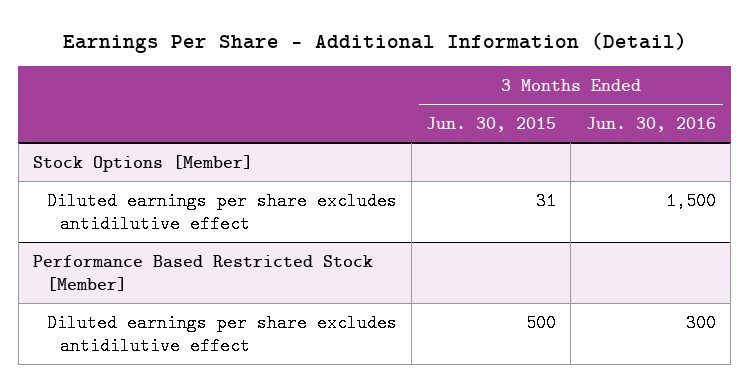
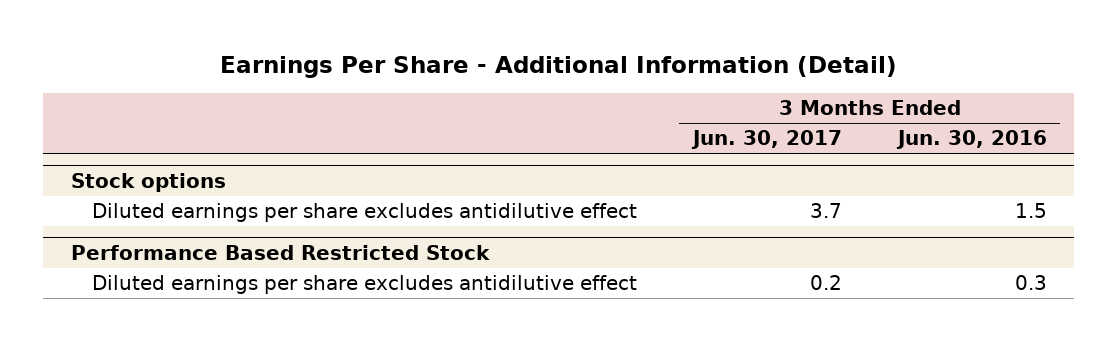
- | 3 Months Ended Jun. 30, 2015 | 3 Months Ended Jun. 30, 2016
+ | 3 Months Ended Jun. 30, 2017 | 3 Months Ended Jun. 30, 2016
- Stock Options [Member]
- Diluted earnings per share excludes antidilutive effect | 31 | 1,500
- Performance Based Restricted Stock [Member]
- Diluted earnings per share excludes antidilutive effect | 500 | 300
+ Stock options
+ Diluted earnings per share excludes antidilutive effect | 3.7 | 1.5
+ Performance Based Restricted Stock
+ Diluted earnings per share excludes antidilutive effect | 0.2 | 0.3

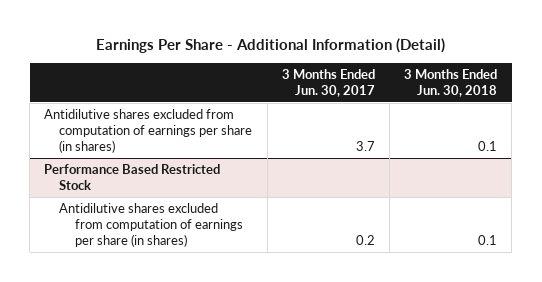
- | 3 Months Ended Jun. 30, 2017 | 3 Months Ended Jun. 30, 2016
+ | 3 Months Ended Jun. 30, 2017 | 3 Months Ended Jun. 30, 2018
- Stock options
- Diluted earnings per share excludes antidilutive effect | 3.7 | 1.5
+ Antidilutive shares excluded from computation of earnings per share (in shares) | 3.7 | 0.1
@ Performance Based Restricted Stock
- Diluted earnings per share excludes antidilutive effect | 0.2 | 0.3
+ Antidilutive shares excluded from computation of earnings per share (in shares) | 0.2 | 0.1

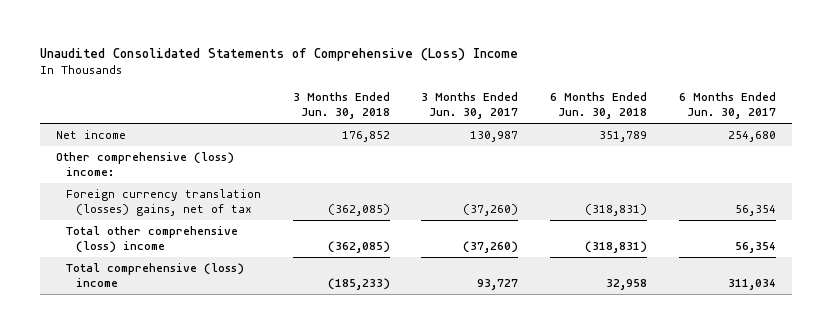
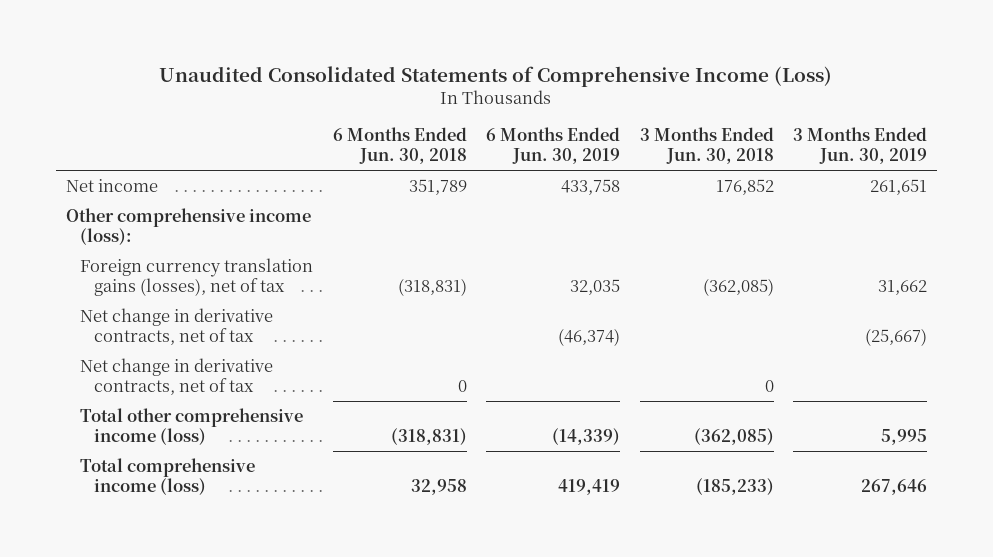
- Unaudited Consolidated Statements of Comprehensive (Loss) Income
+ Unaudited Consolidated Statements of Comprehensive Income (Loss)
- | 3 Months Ended Jun. 30, 2018 | 3 Months Ended Jun. 30, 2017 | 6 Months Ended Jun. 30, 2018 | 6 Months Ended Jun. 30, 2017
+ | 6 Months Ended Jun. 30, 2018 | 6 Months Ended Jun. 30, 2019 | 3 Months Ended Jun. 30, 2018 | 3 Months Ended Jun. 30, 2019
- Other comprehensive (loss) income:
- Foreign currency translation (losses) gains, net of tax | (362,085) | (37,260) | (318,831) | 56,354
- Total other comprehensive (loss) income | (362,085) | (37,260) | (318,831) | 56,354
- Total comprehensive (loss) income | (185,233) | 93,727 | 32,958 | 311,034
+ Other comprehensive income (loss):
+ Foreign currency translation gains (losses), net of tax | (318,831) | 32,035 | (362,085) | 31,662
+ Net change in derivative contracts, net of tax | | (46,374) | | (25,667)
+ Net change in derivative contracts, net of tax | 0 | | 0 |
+ Total other comprehensive income (loss) | (318,831) | (14,339) | (362,085) | 5,995
+ Total comprehensive income (loss) | 32,958 | 419,419 | (185,233) | 267,646

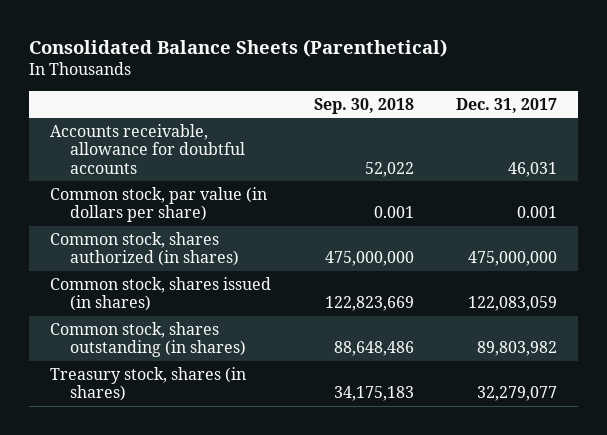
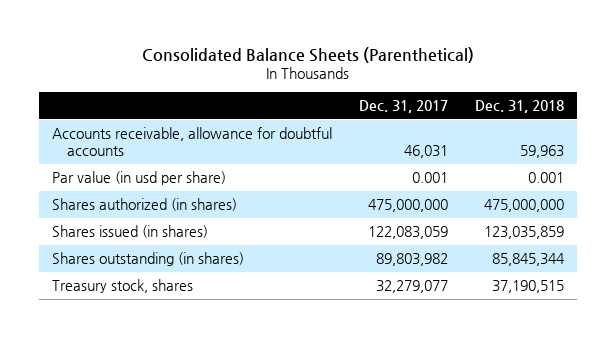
- | Sep. 30, 2018 | Dec. 31, 2017
+ | Dec. 31, 2017 | Dec. 31, 2018
- Common stock, par value (in dollars per share) | 0.001 | 0.001
- Common stock, shares authorized (in shares) | 475,000,000 | 475,000,000
- Common stock, shares issued (in shares) | 122,823,669 | 122,083,059
- Common stock, shares outstanding (in shares) | 88,648,486 | 89,803,982
- Treasury stock, shares (in shares) | 34,175,183 | 32,279,077
+ Par value (in usd per share) | 0.001 | 0.001
+ Shares authorized (in shares) | 475,000,000 | 475,000,000
+ Shares issued (in shares) | 122,083,059 | 123,035,859
+ Shares outstanding (in shares) | 89,803,982 | 85,845,344
+ Treasury stock, shares | 32,279,077 | 37,190,515

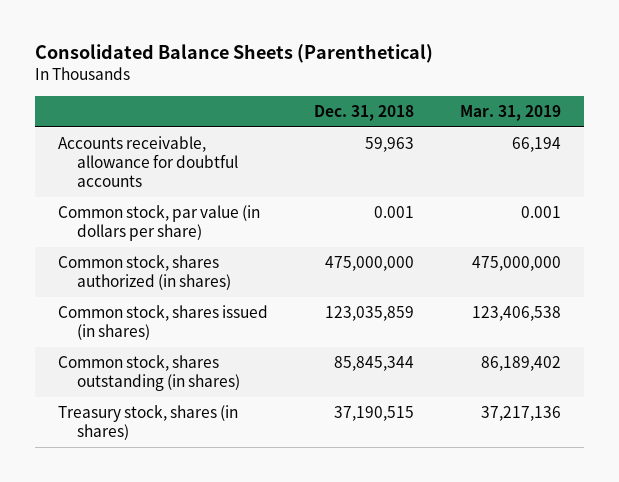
- | Dec. 31, 2017 | Dec. 31, 2018
+ | Dec. 31, 2018 | Mar. 31, 2019
- Par value (in usd per share) | 0.001 | 0.001
- Shares authorized (in shares) | 475,000,000 | 475,000,000
- Shares issued (in shares) | 122,083,059 | 123,035,859
- Shares outstanding (in shares) | 89,803,982 | 85,845,344
- Treasury stock, shares | 32,279,077 | 37,190,515
+ Common stock, par value (in dollars per share) | 0.001 | 0.001
+ Common stock, shares authorized (in shares) | 475,000,000 | 475,000,000
+ Common stock, shares issued (in shares) | 123,035,859 | 123,406,538
+ Common stock, shares outstanding (in shares) | 85,845,344 | 86,189,402
+ Treasury stock, shares (in shares) | 37,190,515 | 37,217,136

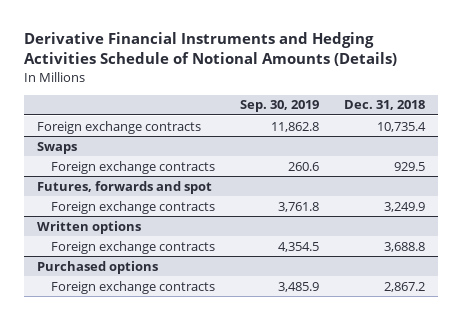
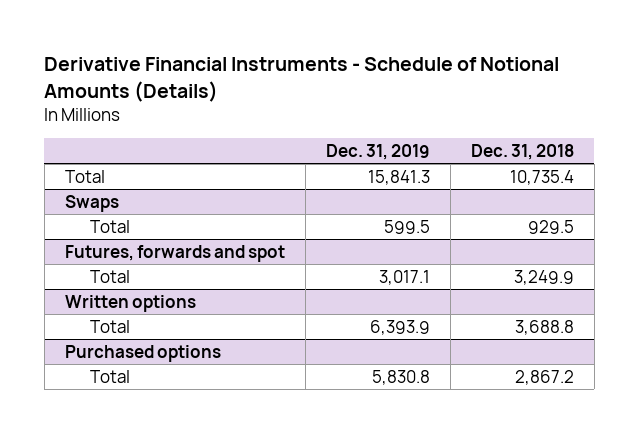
- Derivative Financial Instruments and Hedging Activities Schedule of Notional Amounts (Details)
+ Derivative Financial Instruments - Schedule of Notional Amounts (Details)
- | Sep. 30, 2019 | Dec. 31, 2018
+ | Dec. 31, 2019 | Dec. 31, 2018
- Foreign exchange contracts | 11,862.8 | 10,735.4
+ Total | 15,841.3 | 10,735.4
@ Swaps
- Foreign exchange contracts | 260.6 | 929.5
+ Total | 599.5 | 929.5
@ Futures, forwards and spot
- Foreign exchange contracts | 3,761.8 | 3,249.9
+ Total | 3,017.1 | 3,249.9
@ Written options
- Foreign exchange contracts | 4,354.5 | 3,688.8
+ Total | 6,393.9 | 3,688.8
@ Purchased options
- Foreign exchange contracts | 3,485.9 | 2,867.2
+ Total | 5,830.8 | 2,867.2

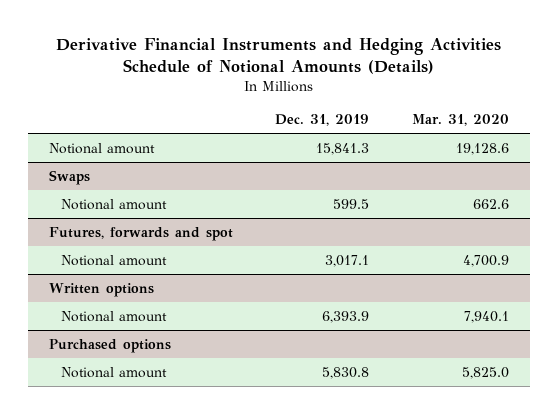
- Derivative Financial Instruments - Schedule of Notional Amounts (Details)
+ Derivative Financial Instruments and Hedging Activities Schedule of Notional Amounts (Details)
- | Dec. 31, 2019 | Dec. 31, 2018
+ | Dec. 31, 2019 | Mar. 31, 2020
- Total | 15,841.3 | 10,735.4
+ Notional amount | 15,841.3 | 19,128.6
@ Swaps
- Total | 599.5 | 929.5
+ Notional amount | 599.5 | 662.6
@ Futures, forwards and spot
- Total | 3,017.1 | 3,249.9
+ Notional amount | 3,017.1 | 4,700.9
@ Written options
- Total | 6,393.9 | 3,688.8
+ Notional amount | 6,393.9 | 7,940.1
@ Purchased options
- Total | 5,830.8 | 2,867.2
+ Notional amount | 5,830.8 | 5,825.0

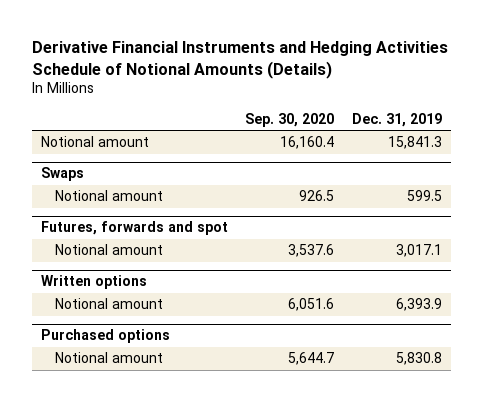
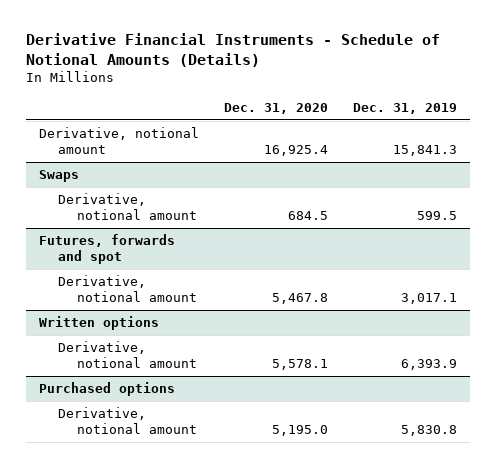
- Derivative Financial Instruments and Hedging Activities Schedule of Notional Amounts (Details)
+ Derivative Financial Instruments - Schedule of Notional Amounts (Details)
- | Sep. 30, 2020 | Dec. 31, 2019
+ | Dec. 31, 2020 | Dec. 31, 2019
- Notional amount | 16,160.4 | 15,841.3
+ Derivative, notional amount | 16,925.4 | 15,841.3
@ Swaps
- Notional amount | 926.5 | 599.5
+ Derivative, notional amount | 684.5 | 599.5
@ Futures, forwards and spot
- Notional amount | 3,537.6 | 3,017.1
+ Derivative, notional amount | 5,467.8 | 3,017.1
@ Written options
- Notional amount | 6,051.6 | 6,393.9
+ Derivative, notional amount | 5,578.1 | 6,393.9
@ Purchased options
- Notional amount | 5,644.7 | 5,830.8
+ Derivative, notional amount | 5,195.0 | 5,830.8

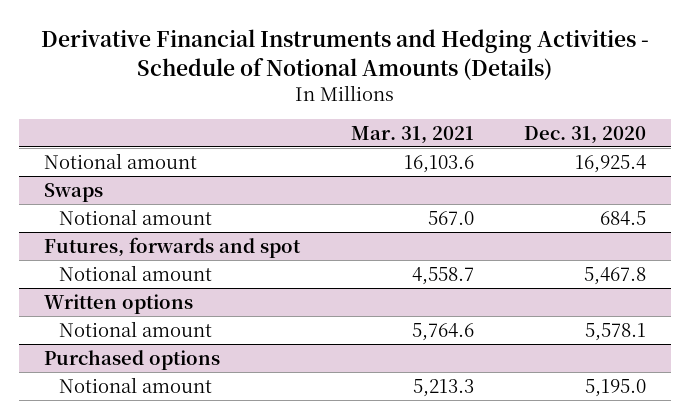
- Derivative Financial Instruments - Schedule of Notional Amounts (Details)
+ Derivative Financial Instruments and Hedging Activities - Schedule of Notional Amounts (Details)
- | Dec. 31, 2020 | Dec. 31, 2019
+ | Mar. 31, 2021 | Dec. 31, 2020
- Derivative, notional amount | 16,925.4 | 15,841.3
+ Notional amount | 16,103.6 | 16,925.4
@ Swaps
- Derivative, notional amount | 684.5 | 599.5
+ Notional amount | 567.0 | 684.5
@ Futures, forwards and spot
- Derivative, notional amount | 5,467.8 | 3,017.1
+ Notional amount | 4,558.7 | 5,467.8
@ Written options
- Derivative, notional amount | 5,578.1 | 6,393.9
+ Notional amount | 5,764.6 | 5,578.1
@ Purchased options
- Derivative, notional amount | 5,195.0 | 5,830.8
+ Notional amount | 5,213.3 | 5,195.0

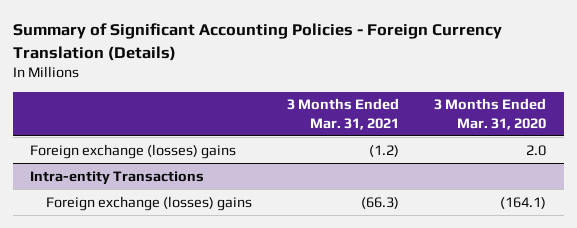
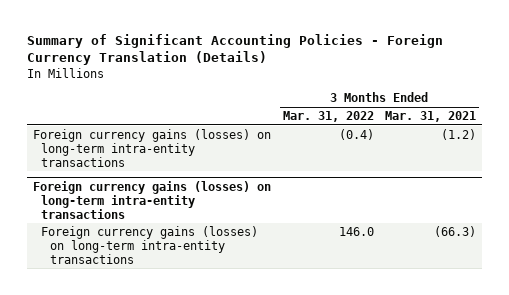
- | 3 Months Ended Mar. 31, 2021 | 3 Months Ended Mar. 31, 2020
+ | 3 Months Ended Mar. 31, 2022 | 3 Months Ended Mar. 31, 2021
- Foreign exchange (losses) gains | (1.2) | 2.0
- Intra-entity Transactions
- Foreign exchange (losses) gains | (66.3) | (164.1)
+ Foreign currency gains (losses) on long-term intra-entity transactions | (0.4) | (1.2)
+ Foreign currency gains (losses) on long-term intra-entity transactions
+ Foreign currency gains (losses) on long-term intra-entity transactions | 146.0 | (66.3)

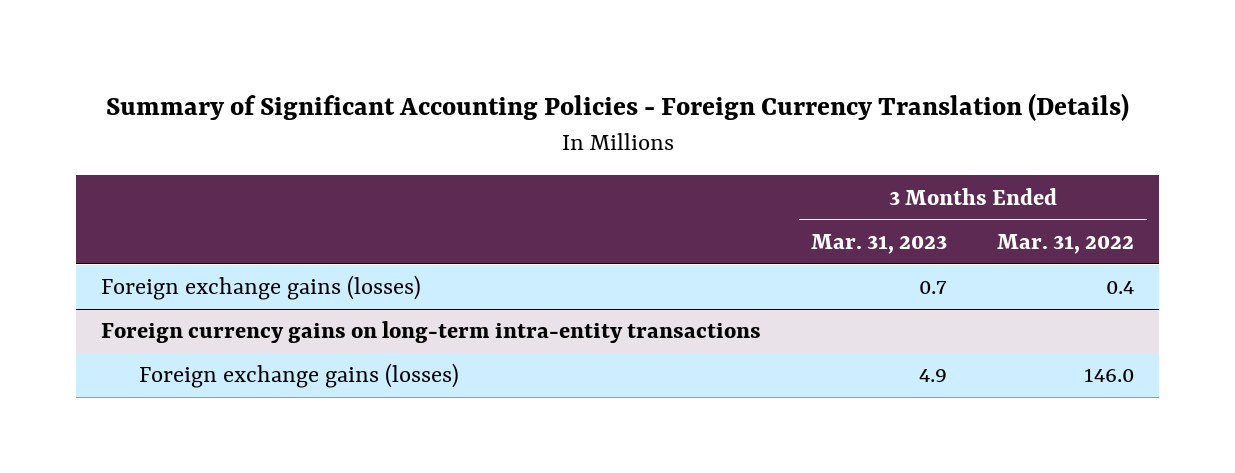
- | 3 Months Ended Mar. 31, 2022 | 3 Months Ended Mar. 31, 2021
+ | 3 Months Ended Mar. 31, 2023 | 3 Months Ended Mar. 31, 2022
- Foreign currency gains (losses) on long-term intra-entity transactions | (0.4) | (1.2)
- Foreign currency gains (losses) on long-term intra-entity transactions
- Foreign currency gains (losses) on long-term intra-entity transactions | 146.0 | (66.3)
+ Foreign exchange gains (losses) | 0.7 | 0.4
+ Foreign currency gains on long-term intra-entity transactions
+ Foreign exchange gains (losses) | 4.9 | 146.0

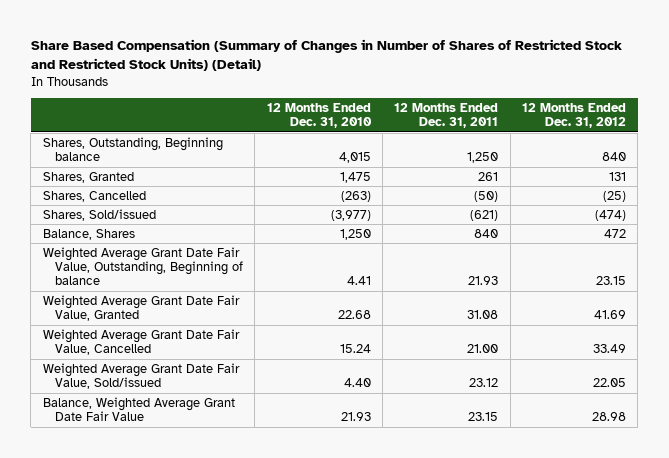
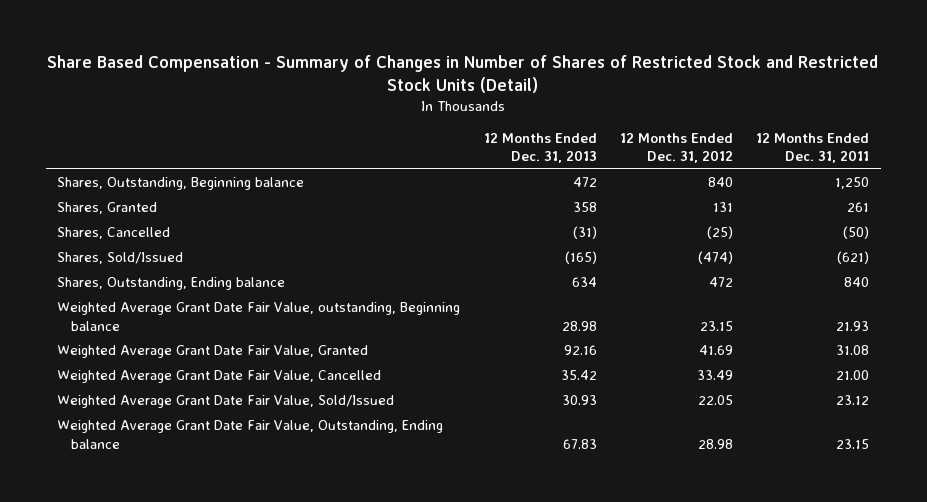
- Share Based Compensation (Summary of Changes in Number of Shares of Restricted Stock and Restricted Stock Units) (Detail)
+ Share Based Compensation - Summary of Changes in Number of Shares of Restricted Stock and Restricted Stock Units (Detail)
- | 12 Months Ended Dec. 31, 2010 | 12 Months Ended Dec. 31, 2011 | 12 Months Ended Dec. 31, 2012
+ | 12 Months Ended Dec. 31, 2013 | 12 Months Ended Dec. 31, 2012 | 12 Months Ended Dec. 31, 2011
- Shares, Sold/issued | (3,977) | (621) | (474)
- Balance, Shares | 1,250 | 840 | 472
- Weighted Average Grant Date Fair Value, Outstanding, Beginning of balance | 4.41 | 21.93 | 23.15
+ Shares, Sold/Issued | (165) | (474) | (621)
+ Shares, Outstanding, Ending balance | 634 | 472 | 840
+ Weighted Average Grant Date Fair Value, outstanding, Beginning balance | 28.98 | 23.15 | 21.93
- Weighted Average Grant Date Fair Value, Sold/issued | 4.40 | 23.12 | 22.05
- Balance, Weighted Average Grant Date Fair Value | 21.93 | 23.15 | 28.98
+ Weighted Average Grant Date Fair Value, Sold/Issued | 30.93 | 22.05 | 23.12
+ Weighted Average Grant Date Fair Value, Outstanding, Ending balance | 67.83 | 28.98 | 23.15

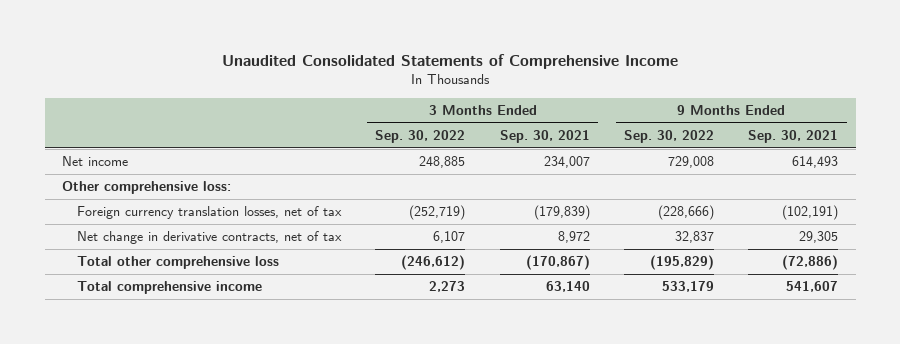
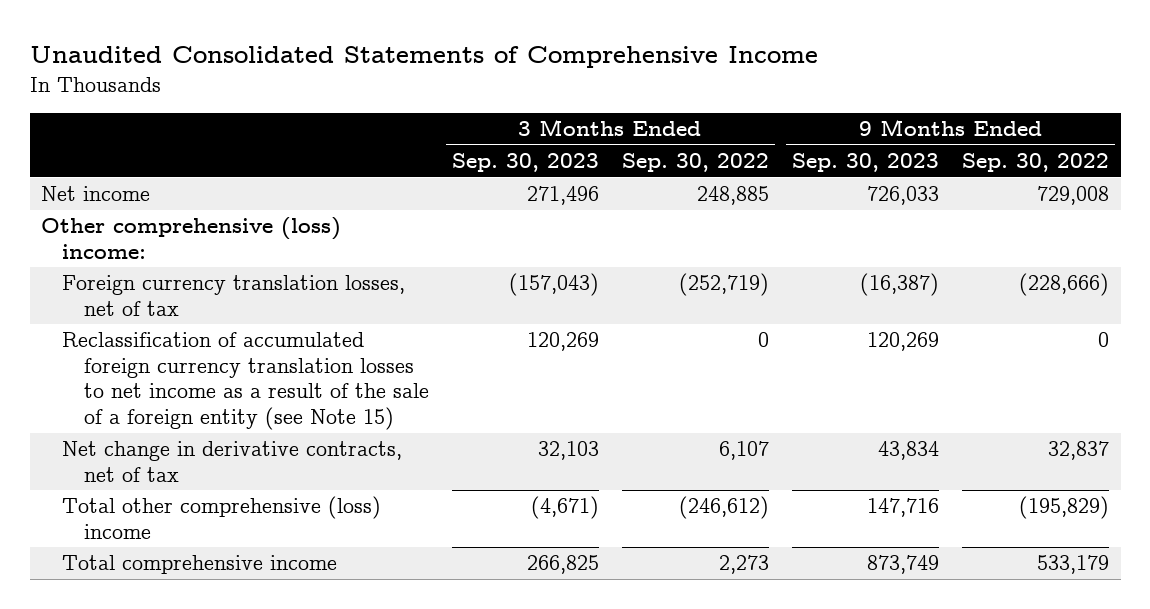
- | 3 Months Ended Sep. 30, 2022 | 3 Months Ended Sep. 30, 2021 | 9 Months Ended Sep. 30, 2022 | 9 Months Ended Sep. 30, 2021
+ | 3 Months Ended Sep. 30, 2023 | 3 Months Ended Sep. 30, 2022 | 9 Months Ended Sep. 30, 2023 | 9 Months Ended Sep. 30, 2022
- Other comprehensive loss:
+ Other comprehensive (loss) income:
+ Reclassification of accumulated foreign currency translation losses to net income as a result of the sale of a foreign entity (see Note 15) | 120,269 | 0 | 120,269 | 0
- Total other comprehensive loss | (246,612) | (170,867) | (195,829) | (72,886)
+ Total other comprehensive (loss) income | (4,671) | (246,612) | 147,716 | (195,829)

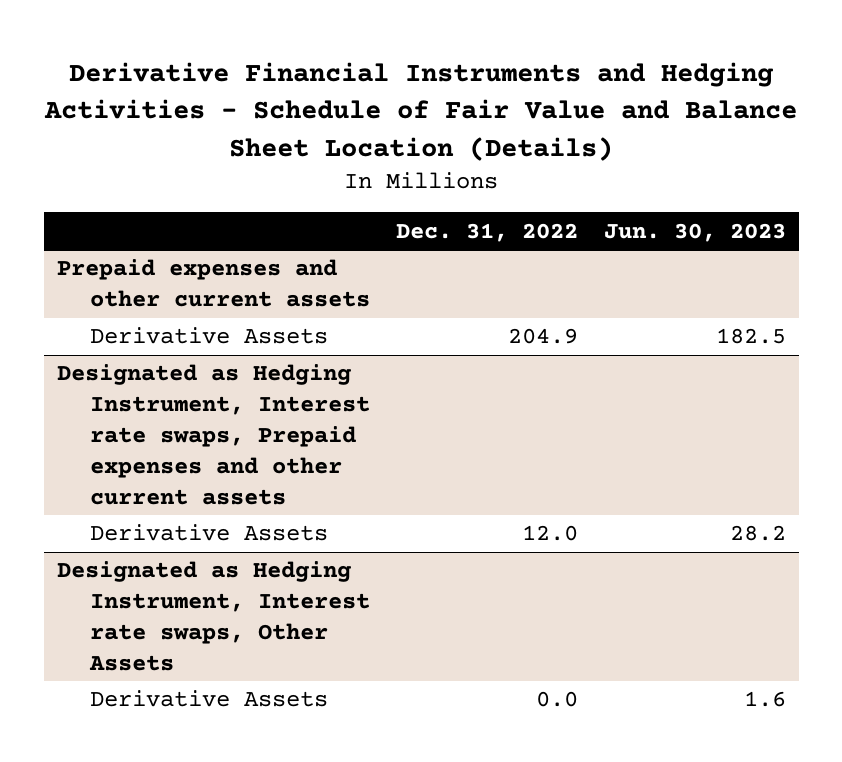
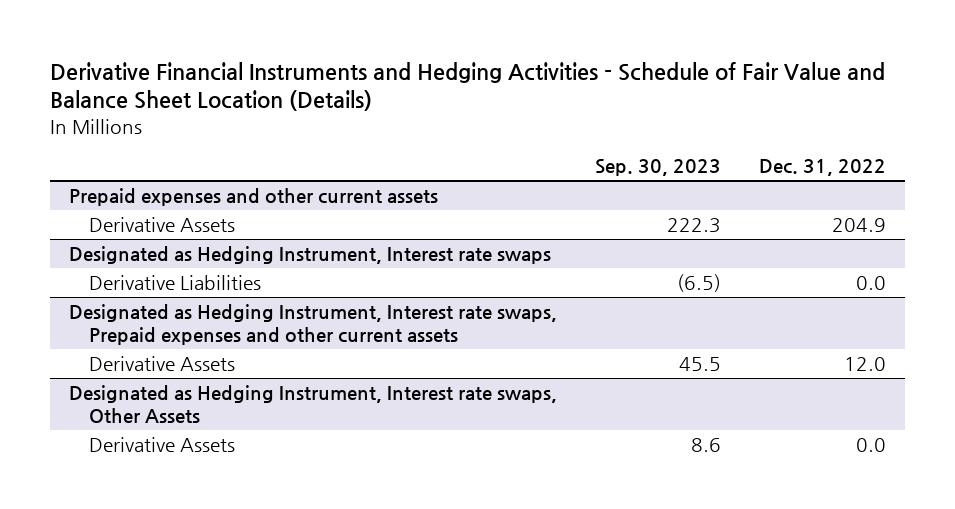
- | Dec. 31, 2022 | Jun. 30, 2023
+ | Sep. 30, 2023 | Dec. 31, 2022
+ Designated as Hedging Instrument, Interest rate swaps
+ Derivative Liabilities | (6.5) | 0.0

